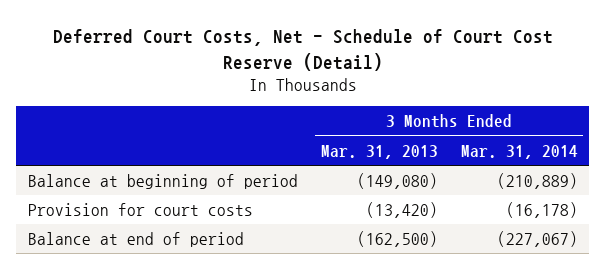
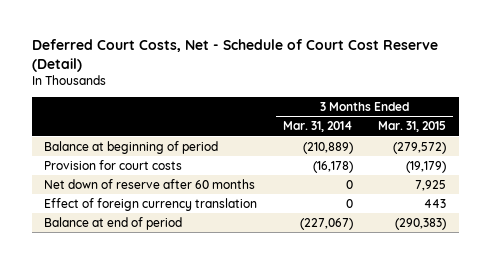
- | 3 Months Ended Mar. 31, 2013 | 3 Months Ended Mar. 31, 2014
+ | 3 Months Ended Mar. 31, 2014 | 3 Months Ended Mar. 31, 2015
+ Net down of reserve after 60 months | 0 | 7,925
+ Effect of foreign currency translation | 0 | 443

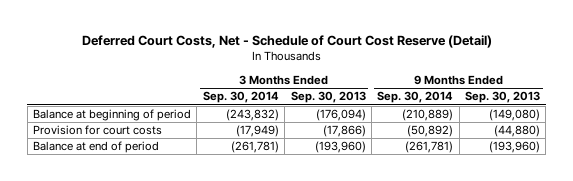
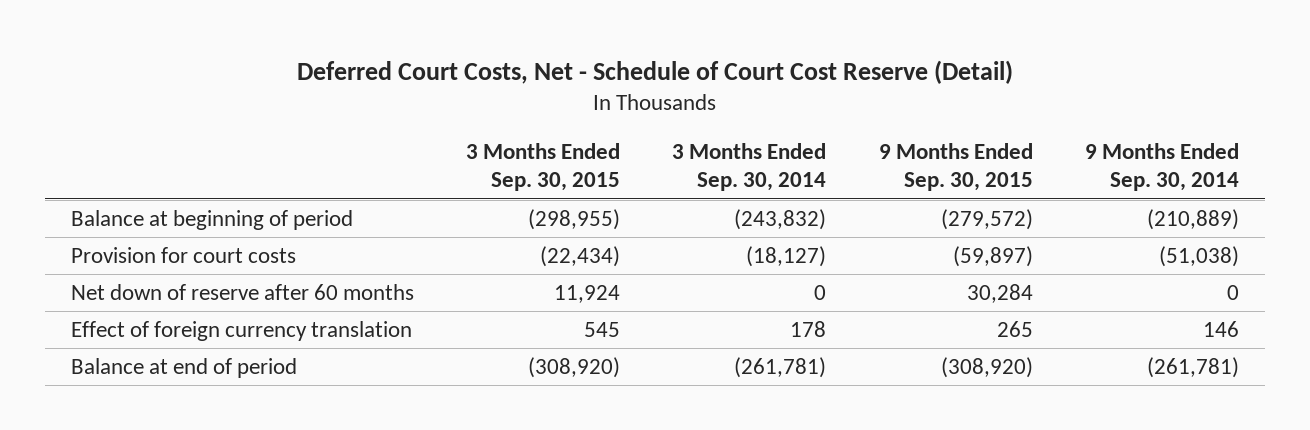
- | 3 Months Ended Sep. 30, 2014 | 3 Months Ended Sep. 30, 2013 | 9 Months Ended Sep. 30, 2014 | 9 Months Ended Sep. 30, 2013
+ | 3 Months Ended Sep. 30, 2015 | 3 Months Ended Sep. 30, 2014 | 9 Months Ended Sep. 30, 2015 | 9 Months Ended Sep. 30, 2014
- Provision for court costs | (17,949) | (17,866) | (50,892) | (44,880)
+ Provision for court costs | (22,434) | (18,127) | (59,897) | (51,038)
+ Net down of reserve after 60 months | 11,924 | 0 | 30,284 | 0
+ Effect of foreign currency translation | 545 | 178 | 265 | 146

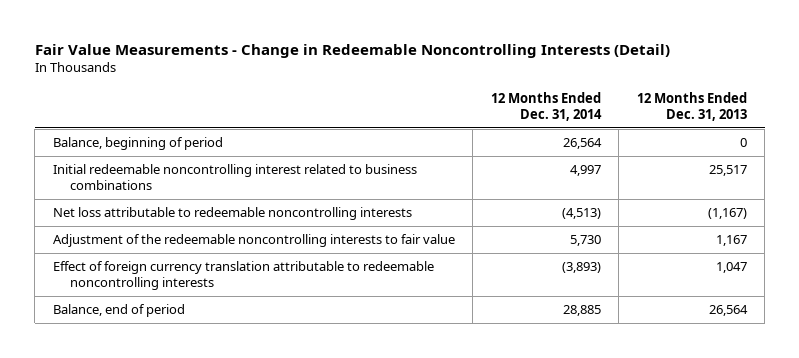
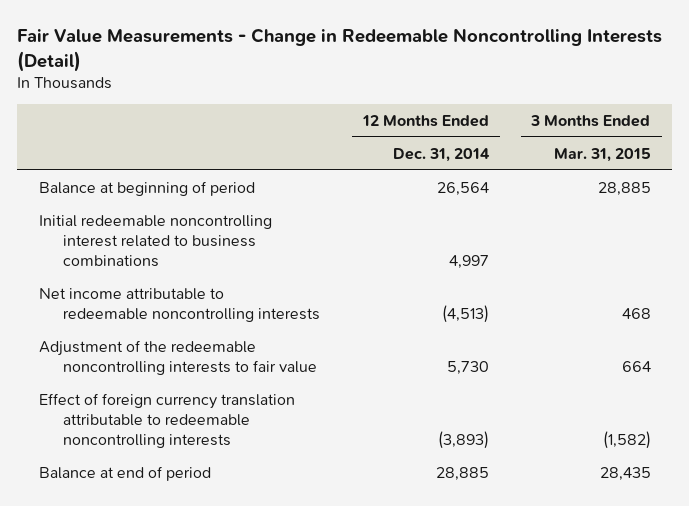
- | 12 Months Ended Dec. 31, 2014 | 12 Months Ended Dec. 31, 2013
+ | 12 Months Ended Dec. 31, 2014 | 3 Months Ended Mar. 31, 2015
- Balance, beginning of period | 26,564 | 0
+ Balance at beginning of period | 26,564 | 28,885
- Net loss attributable to redeemable noncontrolling interests | (4,513) | (1,167)
+ Net income attributable to redeemable noncontrolling interests | (4,513) | 468
- Balance, end of period | 28,885 | 26,564
+ Balance at end of period | 28,885 | 28,435

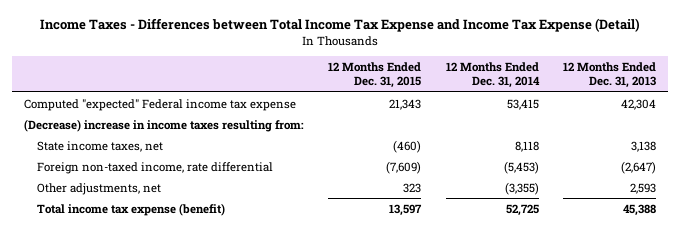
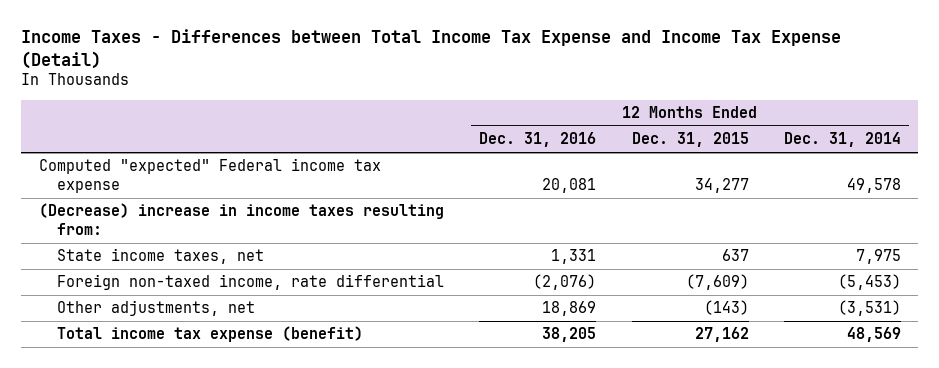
- | 12 Months Ended Dec. 31, 2015 | 12 Months Ended Dec. 31, 2014 | 12 Months Ended Dec. 31, 2013
+ | 12 Months Ended Dec. 31, 2016 | 12 Months Ended Dec. 31, 2015 | 12 Months Ended Dec. 31, 2014
- Computed "expected" Federal income tax expense | 21,343 | 53,415 | 42,304
+ Computed "expected" Federal income tax expense | 20,081 | 34,277 | 49,578
- State income taxes, net | (460) | 8,118 | 3,138
+ State income taxes, net | 1,331 | 637 | 7,975
- Other adjustments, net | 323 | (3,355) | 2,593
- Total income tax expense (benefit) | 13,597 | 52,725 | 45,388
+ Other adjustments, net | 18,869 | (143) | (3,531)
+ Total income tax expense (benefit) | 38,205 | 27,162 | 48,569

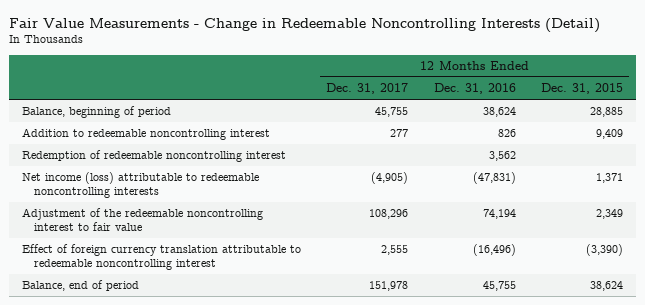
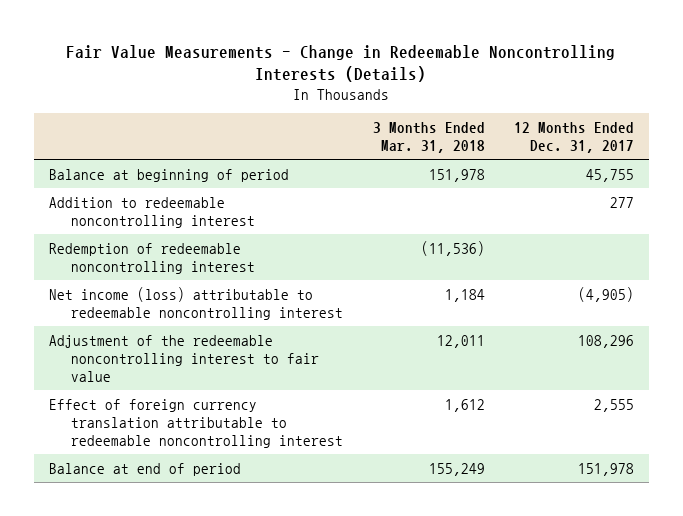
- Fair Value Measurements - Change in Redeemable Noncontrolling Interests (Detail)
+ Fair Value Measurements - Change in Redeemable Noncontrolling Interests (Details)
- | 12 Months Ended Dec. 31, 2017 | 12 Months Ended Dec. 31, 2016 | 12 Months Ended Dec. 31, 2015
+ | 3 Months Ended Mar. 31, 2018 | 12 Months Ended Dec. 31, 2017
- Balance, beginning of period | 45,755 | 38,624 | 28,885
+ Balance at beginning of period | 151,978 | 45,755
- Net income (loss) attributable to redeemable noncontrolling interests | (4,905) | (47,831) | 1,371
+ Net income (loss) attributable to redeemable noncontrolling interest | 1,184 | (4,905)
- Balance, end of period | 151,978 | 45,755 | 38,624
+ Balance at end of period | 155,249 | 151,978

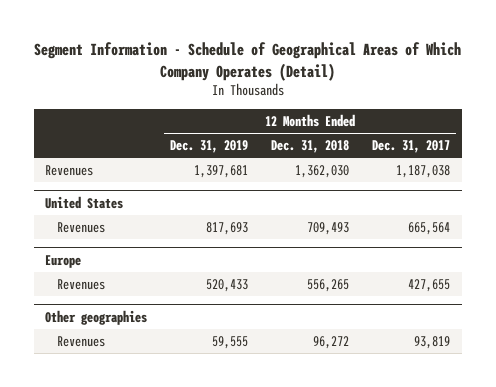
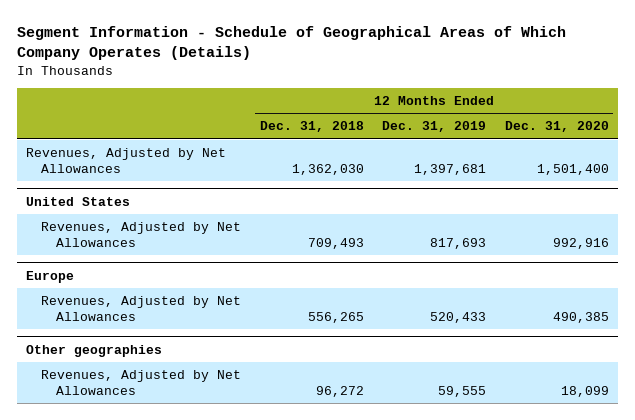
- Segment Information - Schedule of Geographical Areas of Which Company Operates (Detail)
+ Segment Information - Schedule of Geographical Areas of Which Company Operates (Details)
- | 12 Months Ended Dec. 31, 2019 | 12 Months Ended Dec. 31, 2018 | 12 Months Ended Dec. 31, 2017
+ | 12 Months Ended Dec. 31, 2018 | 12 Months Ended Dec. 31, 2019 | 12 Months Ended Dec. 31, 2020
- Revenues | 1,397,681 | 1,362,030 | 1,187,038
+ Revenues, Adjusted by Net Allowances | 1,362,030 | 1,397,681 | 1,501,400
@ United States
- Revenues | 817,693 | 709,493 | 665,564
+ Revenues, Adjusted by Net Allowances | 709,493 | 817,693 | 992,916
@ Europe
- Revenues | 520,433 | 556,265 | 427,655
+ Revenues, Adjusted by Net Allowances | 556,265 | 520,433 | 490,385
@ Other geographies
- Revenues | 59,555 | 96,272 | 93,819
+ Revenues, Adjusted by Net Allowances | 96,272 | 59,555 | 18,099

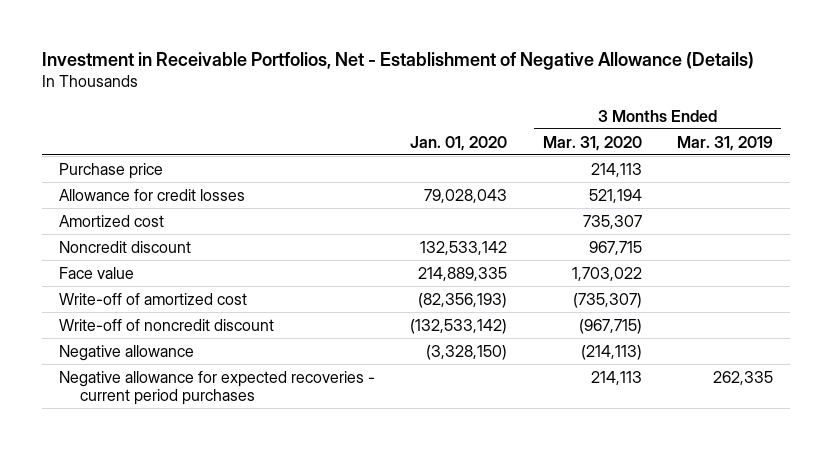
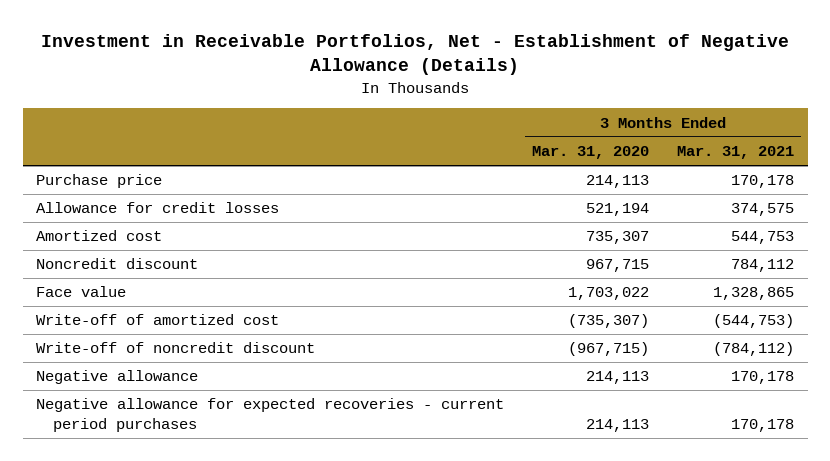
- | Jan. 01, 2020 | 3 Months Ended Mar. 31, 2020 | 3 Months Ended Mar. 31, 2019
+ | 3 Months Ended Mar. 31, 2020 | 3 Months Ended Mar. 31, 2021
- Negative allowance | (3,328,150) | (214,113) |
+ Negative allowance | 214,113 | 170,178

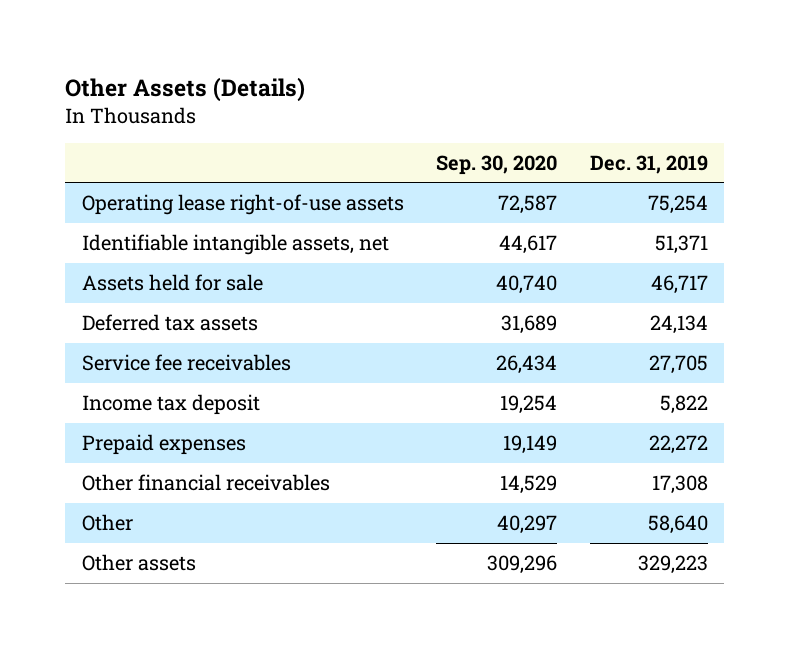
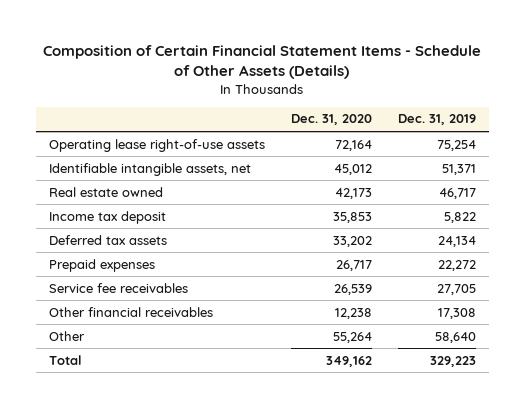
- Other Assets (Details)
+ Composition of Certain Financial Statement Items - Schedule of Other Assets (Details)
- | Sep. 30, 2020 | Dec. 31, 2019
+ | Dec. 31, 2020 | Dec. 31, 2019
- Assets held for sale | 40,740 | 46,717
+ Real estate owned | 42,173 | 46,717
moved down: Deferred tax assets | 33,202 | 24,134
moved down: Service fee receivables | 26,539 | 27,705
- Other assets | 309,296 | 329,223
+ Total | 349,162 | 329,223

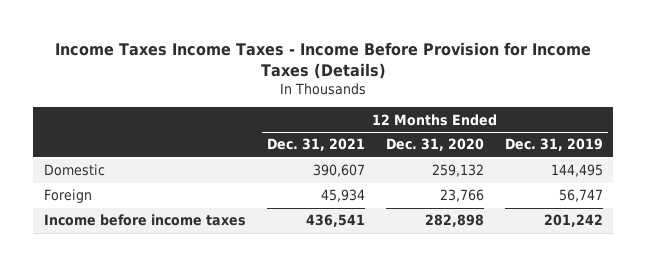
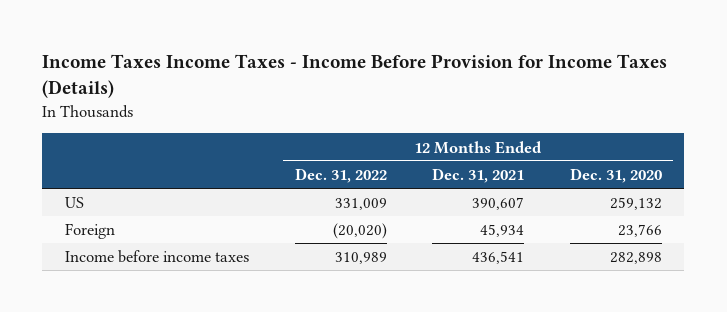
- | 12 Months Ended Dec. 31, 2021 | 12 Months Ended Dec. 31, 2020 | 12 Months Ended Dec. 31, 2019
+ | 12 Months Ended Dec. 31, 2022 | 12 Months Ended Dec. 31, 2021 | 12 Months Ended Dec. 31, 2020
- Domestic | 390,607 | 259,132 | 144,495
+ US | 331,009 | 390,607 | 259,132

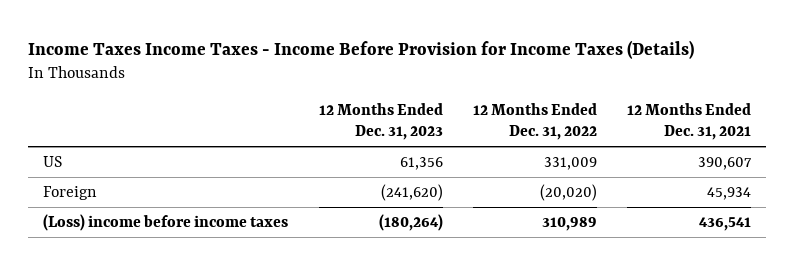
- | 12 Months Ended Dec. 31, 2022 | 12 Months Ended Dec. 31, 2021 | 12 Months Ended Dec. 31, 2020
+ | 12 Months Ended Dec. 31, 2023 | 12 Months Ended Dec. 31, 2022 | 12 Months Ended Dec. 31, 2021
- Income before income taxes | 310,989 | 436,541 | 282,898
+ (Loss) income before income taxes | (180,264) | 310,989 | 436,541

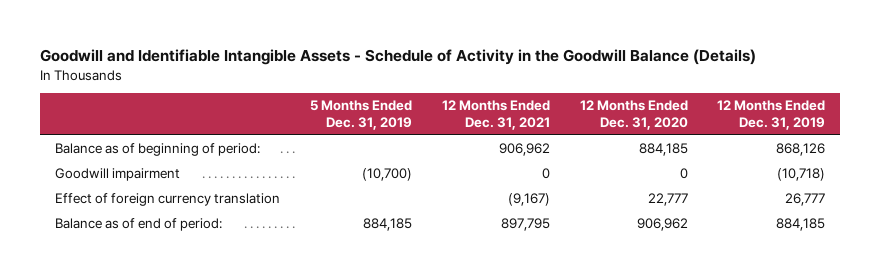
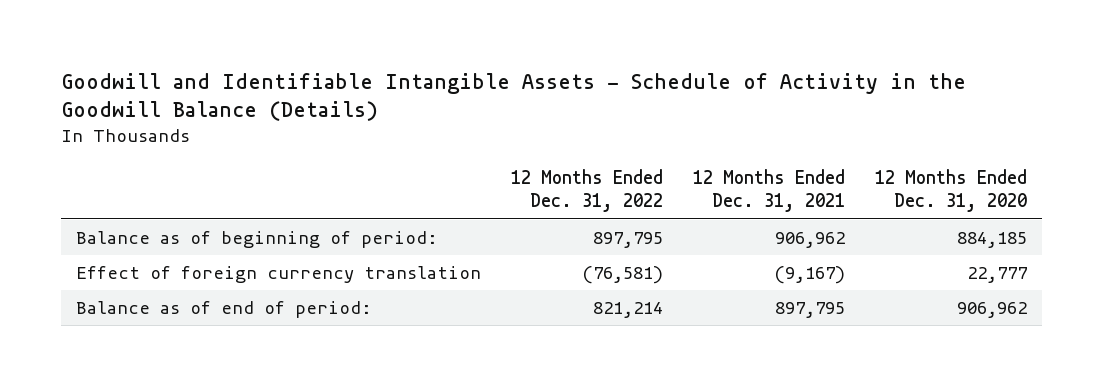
- | 5 Months Ended Dec. 31, 2019 | 12 Months Ended Dec. 31, 2021 | 12 Months Ended Dec. 31, 2020 | 12 Months Ended Dec. 31, 2019
+ | 12 Months Ended Dec. 31, 2022 | 12 Months Ended Dec. 31, 2021 | 12 Months Ended Dec. 31, 2020
- Goodwill impairment | (10,700) | 0 | 0 | (10,718)

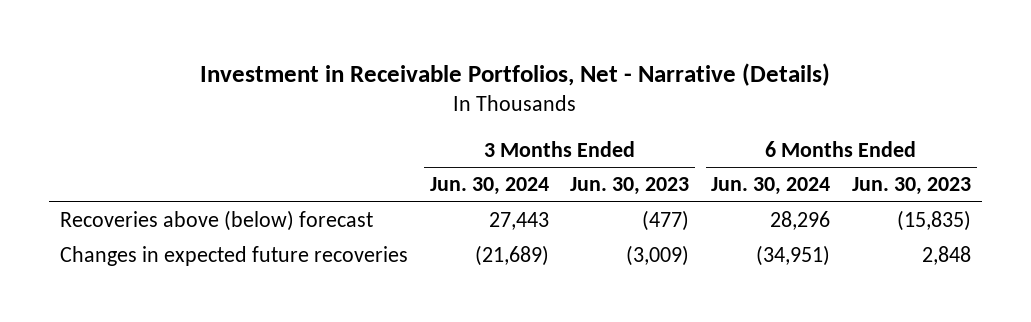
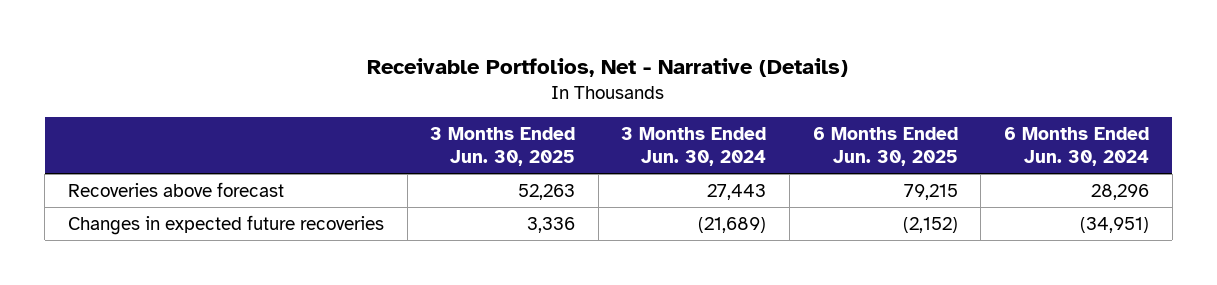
- Investment in Receivable Portfolios, Net - Narrative (Details)
+ Receivable Portfolios, Net - Narrative (Details)
- | 3 Months Ended Jun. 30, 2024 | 3 Months Ended Jun. 30, 2023 | 6 Months Ended Jun. 30, 2024 | 6 Months Ended Jun. 30, 2023
+ | 3 Months Ended Jun. 30, 2025 | 3 Months Ended Jun. 30, 2024 | 6 Months Ended Jun. 30, 2025 | 6 Months Ended Jun. 30, 2024
- Recoveries above (below) forecast | 27,443 | (477) | 28,296 | (15,835)
+ Recoveries above forecast | 52,263 | 27,443 | 79,215 | 28,296

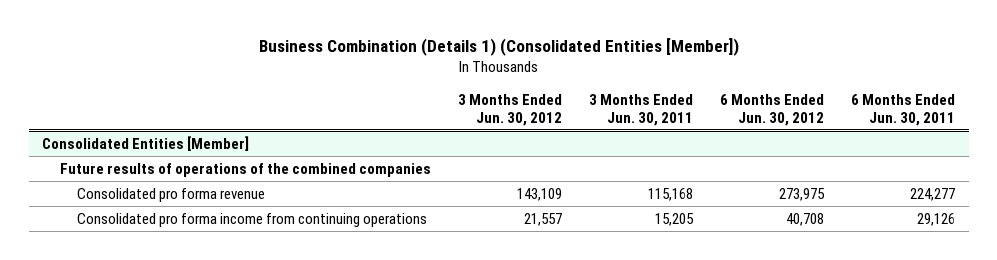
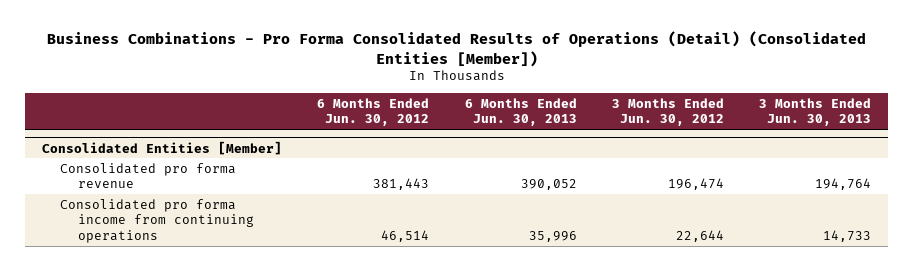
- Business Combination (Details 1) (Consolidated Entities [Member])
+ Business Combinations - Pro Forma Consolidated Results of Operations (Detail) (Consolidated Entities [Member])
- | 3 Months Ended Jun. 30, 2012 | 3 Months Ended Jun. 30, 2011 | 6 Months Ended Jun. 30, 2012 | 6 Months Ended Jun. 30, 2011
+ | 6 Months Ended Jun. 30, 2012 | 6 Months Ended Jun. 30, 2013 | 3 Months Ended Jun. 30, 2012 | 3 Months Ended Jun. 30, 2013
@ Consolidated Entities [Member]
- Future results of operations of the combined companies
- Consolidated pro forma revenue | 143,109 | 115,168 | 273,975 | 224,277
- Consolidated pro forma income from continuing operations | 21,557 | 15,205 | 40,708 | 29,126
+ Consolidated pro forma revenue | 381,443 | 390,052 | 196,474 | 194,764
+ Consolidated pro forma income from continuing operations | 46,514 | 35,996 | 22,644 | 14,733

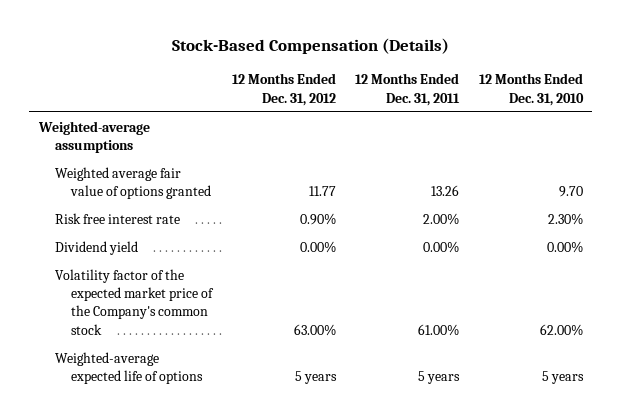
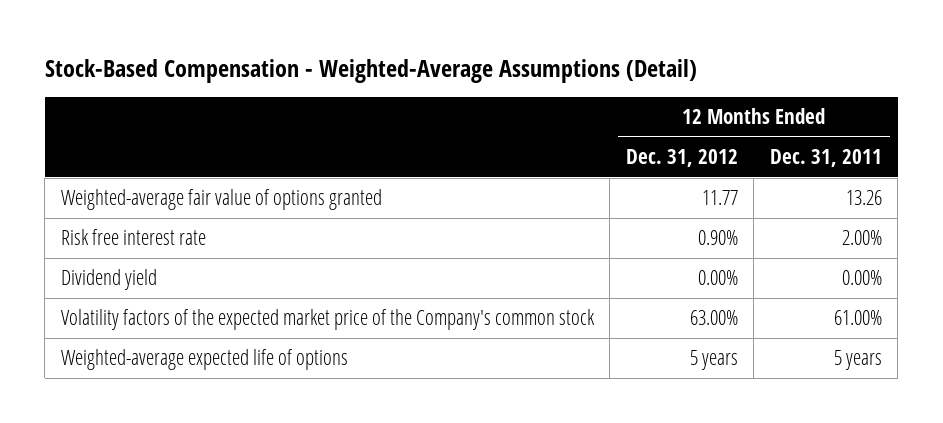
- Stock-Based Compensation (Details)
+ Stock-Based Compensation - Weighted-Average Assumptions (Detail)
- | 12 Months Ended Dec. 31, 2012 | 12 Months Ended Dec. 31, 2011 | 12 Months Ended Dec. 31, 2010
+ | 12 Months Ended Dec. 31, 2012 | 12 Months Ended Dec. 31, 2011
- Weighted-average assumptions
- Weighted average fair value of options granted | 11.77 | 13.26 | 9.70
+ Weighted-average fair value of options granted | 11.77 | 13.26
- Volatility factor of the expected market price of the Company's common stock | 63.00% | 61.00% | 62.00%
+ Volatility factors of the expected market price of the Company's common stock | 63.00% | 61.00%

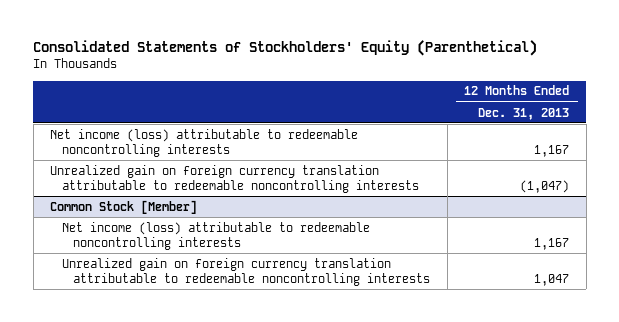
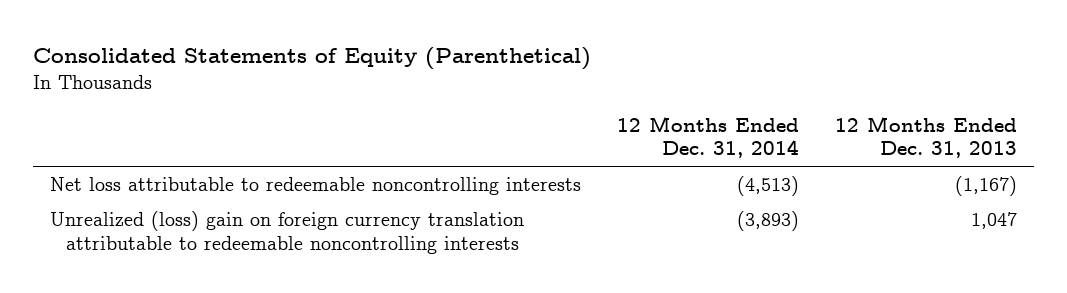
- Consolidated Statements of Stockholders' Equity (Parenthetical)
+ Consolidated Statements of Equity (Parenthetical)
- | 12 Months Ended Dec. 31, 2013
+ | 12 Months Ended Dec. 31, 2014 | 12 Months Ended Dec. 31, 2013
- Net income (loss) attributable to redeemable noncontrolling interests | 1,167
- Unrealized gain on foreign currency translation attributable to redeemable noncontrolling interests | (1,047)
- Common Stock [Member]
- Net income (loss) attributable to redeemable noncontrolling interests | 1,167
- Unrealized gain on foreign currency translation attributable to redeemable noncontrolling interests | 1,047
+ Net loss attributable to redeemable noncontrolling interests | (4,513) | (1,167)
+ Unrealized (loss) gain on foreign currency translation attributable to redeemable noncontrolling interests | (3,893) | 1,047

